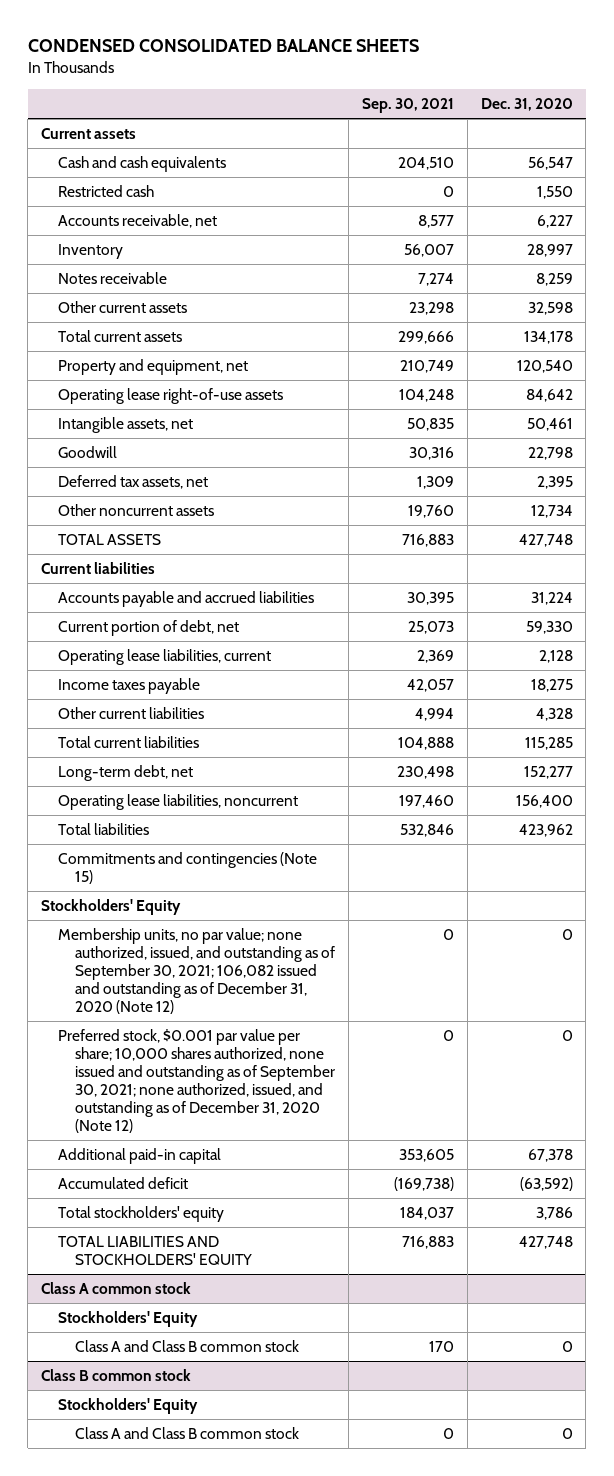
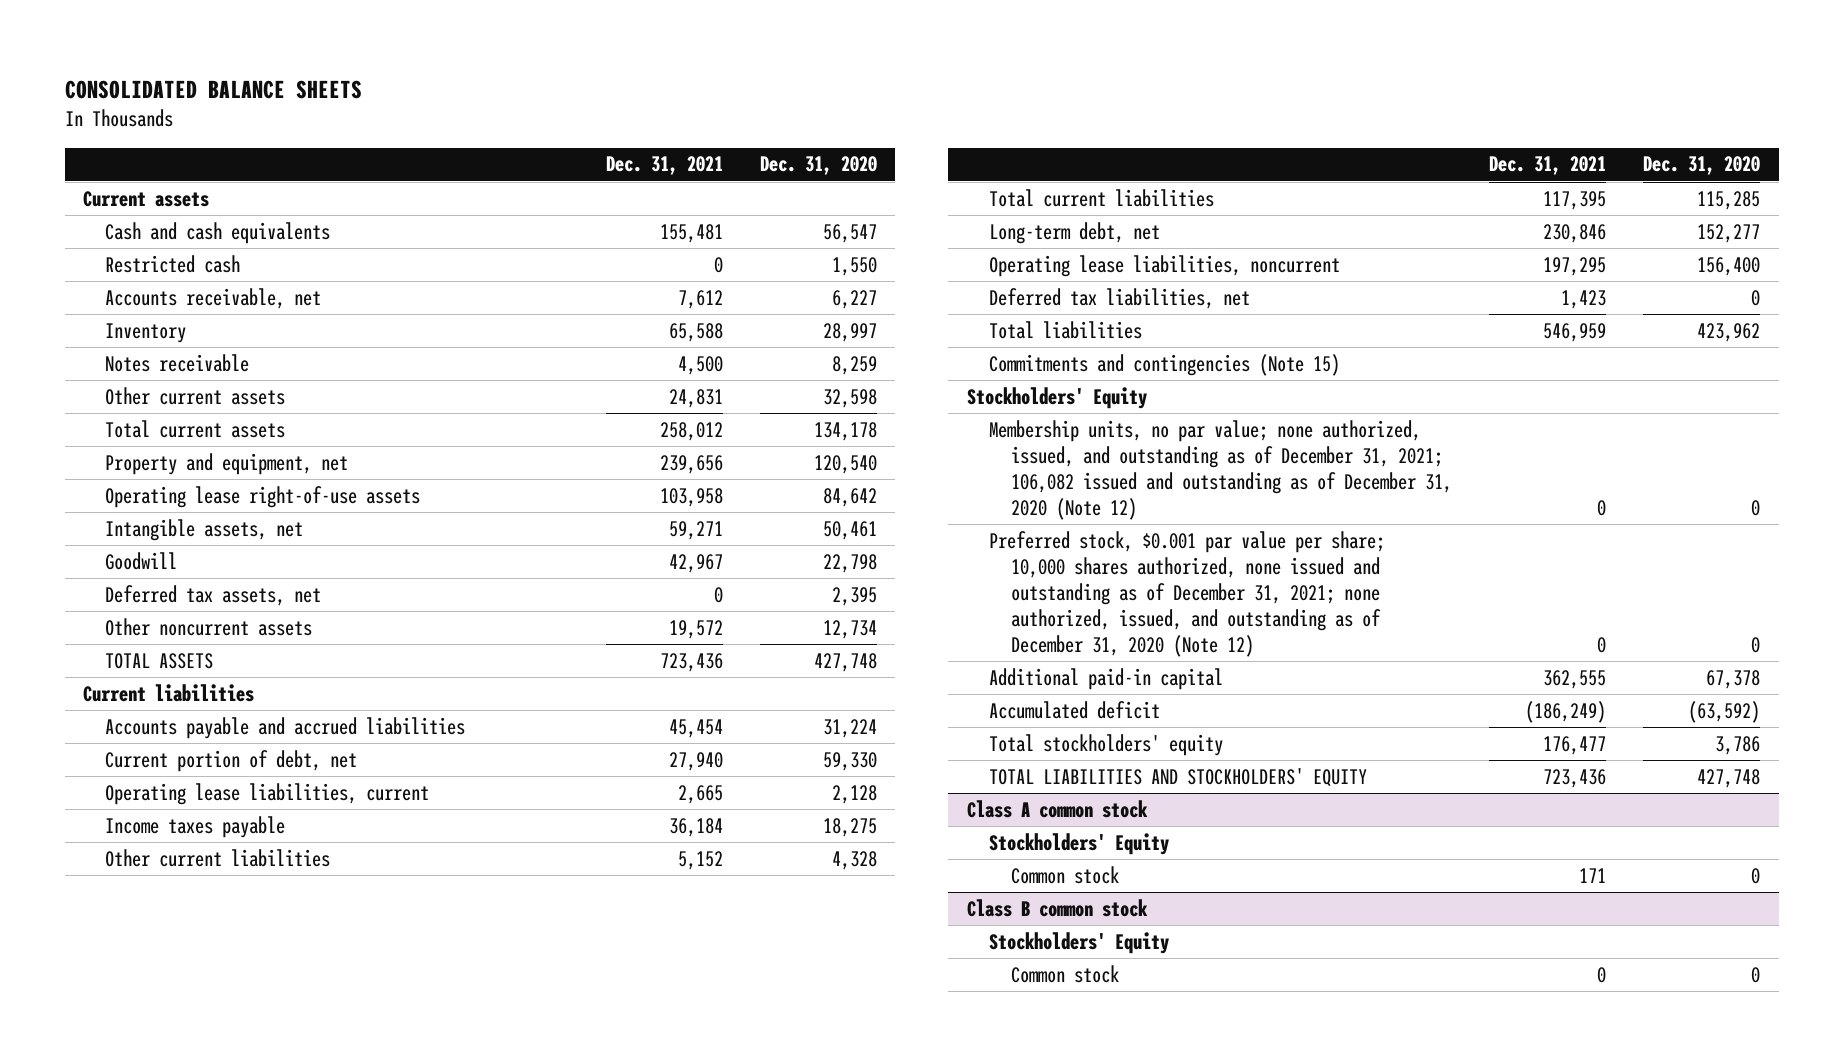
- CONDENSED CONSOLIDATED BALANCE SHEETS
+ CONSOLIDATED BALANCE SHEETS
- | Sep. 30, 2021 | Dec. 31, 2020
+ | Dec. 31, 2021 | Dec. 31, 2020
+ Deferred tax liabilities, net | 1,423 | 0
- Membership units, no par value; none authorized, issued, and outstanding as of September 30, 2021; 106,082 issued and outstanding as of December 31, 2020 (Note 12) | 0 | 0
- Preferred stock, $0.001 par value per share; 10,000 shares authorized, none issued and outstanding as of September 30, 2021; none authorized, issued, and outstanding as of December 31, 2020 (Note 12) | 0 | 0
+ Membership units, no par value; none authorized, issued, and outstanding as of December 31, 2021; 106,082 issued and outstanding as of December 31, 2020 (Note 12) | 0 | 0
+ Preferred stock, $0.001 par value per share; 10,000 shares authorized, none issued and outstanding as of December 31, 2021; none authorized, issued, and outstanding as of December 31, 2020 (Note 12) | 0 | 0
@ Class A common stock
- Class A and Class B common stock | 170 | 0
+ Common stock | 171 | 0
@ Class B common stock
- Class A and Class B common stock | 0 | 0
+ Common stock | 0 | 0

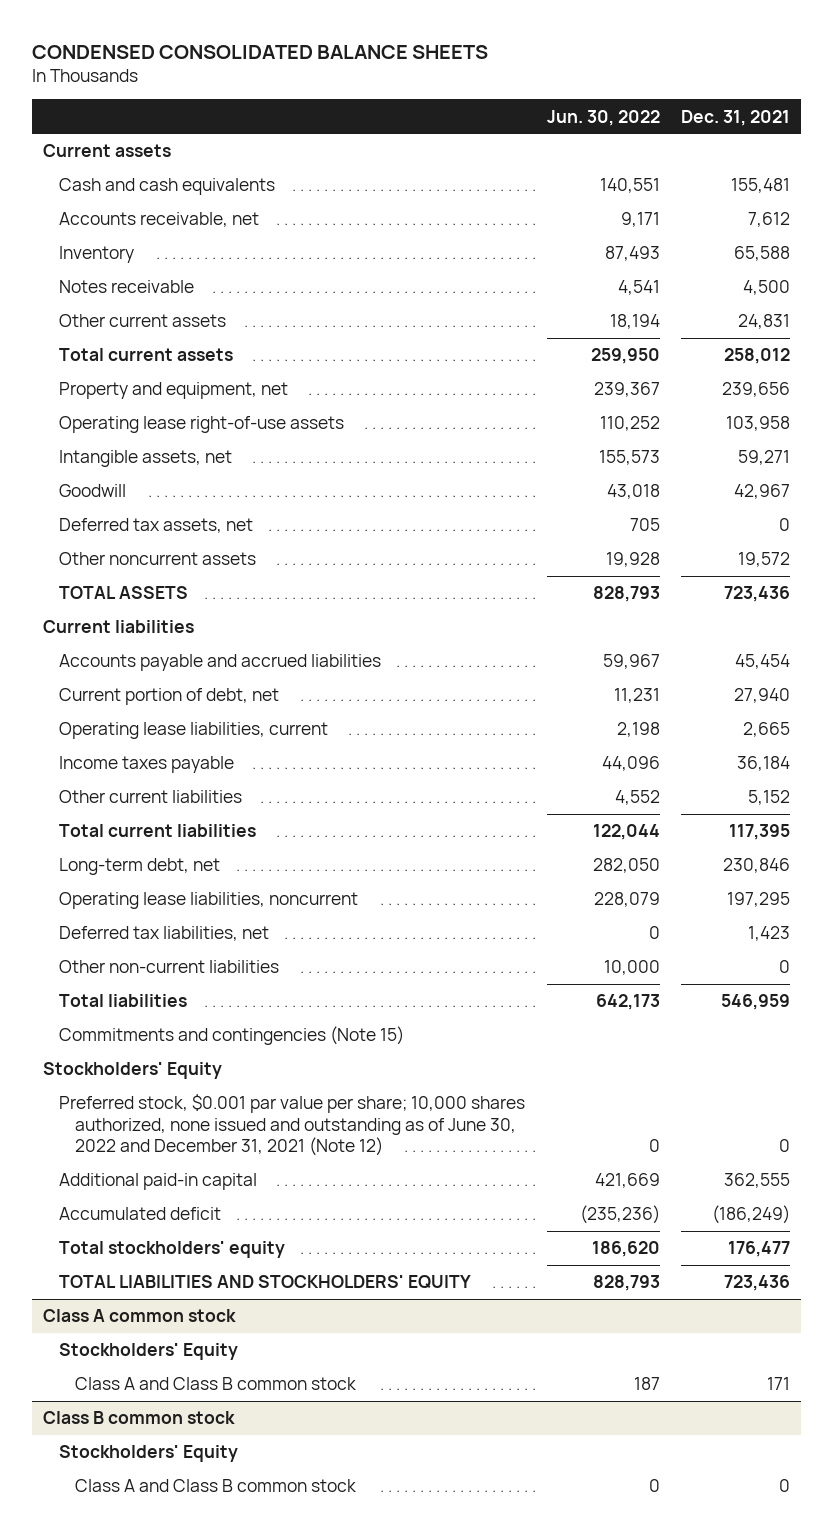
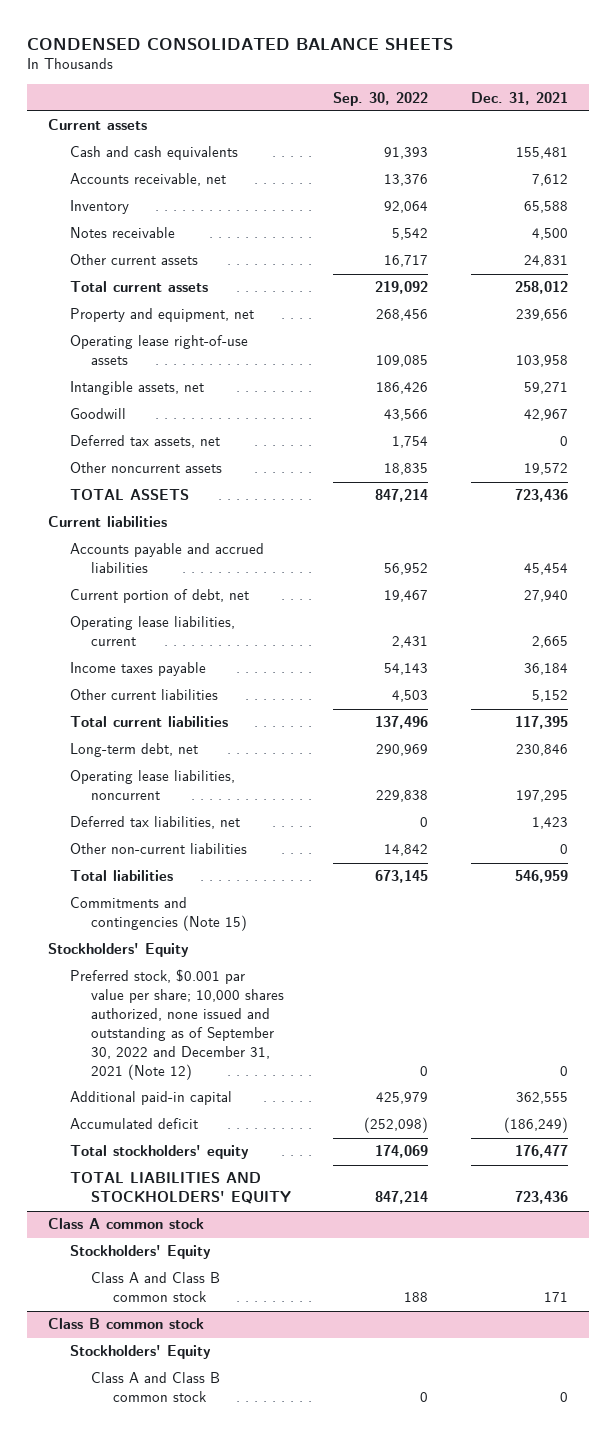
- | Jun. 30, 2022 | Dec. 31, 2021
+ | Sep. 30, 2022 | Dec. 31, 2021
- Preferred stock, $0.001 par value per share; 10,000 shares authorized, none issued and outstanding as of June 30, 2022 and December 31, 2021 (Note 12) | 0 | 0
+ Preferred stock, $0.001 par value per share; 10,000 shares authorized, none issued and outstanding as of September 30, 2022 and December 31, 2021 (Note 12) | 0 | 0

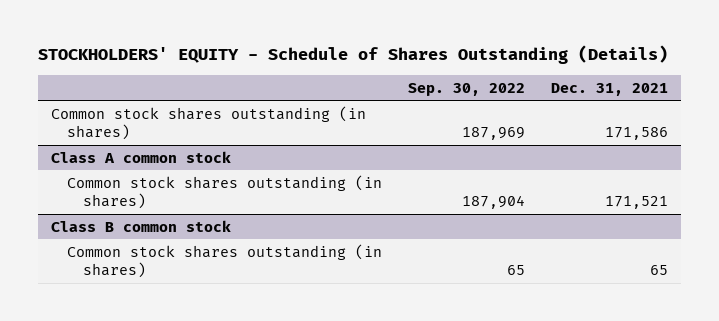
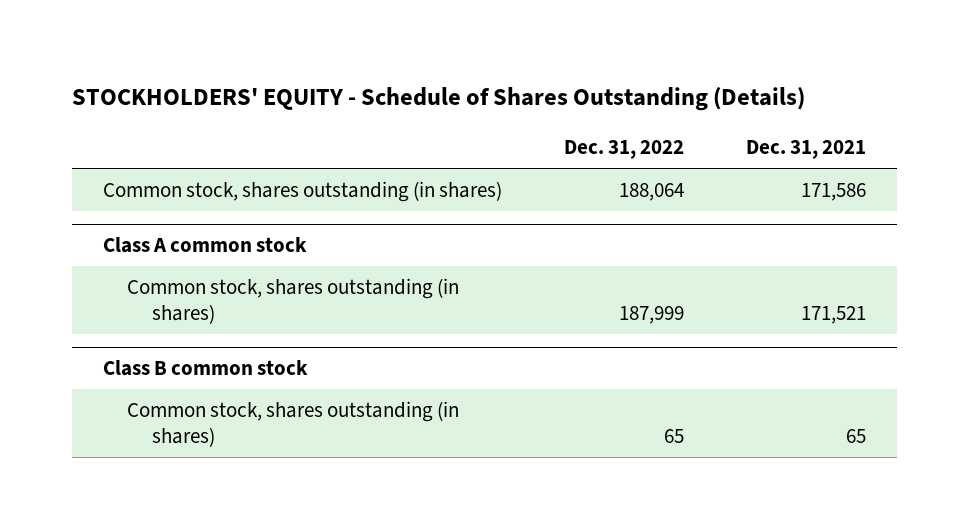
- | Sep. 30, 2022 | Dec. 31, 2021
+ | Dec. 31, 2022 | Dec. 31, 2021
- Common stock shares outstanding (in shares) | 187,969 | 171,586
+ Common stock, shares outstanding (in shares) | 188,064 | 171,586
@ Class A common stock
- Common stock shares outstanding (in shares) | 187,904 | 171,521
+ Common stock, shares outstanding (in shares) | 187,999 | 171,521
@ Class B common stock
- Common stock shares outstanding (in shares) | 65 | 65
+ Common stock, shares outstanding (in shares) | 65 | 65

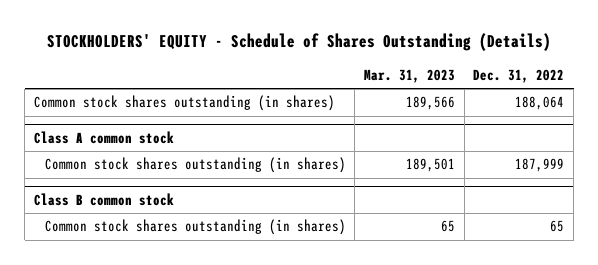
- | Dec. 31, 2022 | Dec. 31, 2021
+ | Mar. 31, 2023 | Dec. 31, 2022
- Common stock, shares outstanding (in shares) | 188,064 | 171,586
+ Common stock shares outstanding (in shares) | 189,566 | 188,064
@ Class A common stock
- Common stock, shares outstanding (in shares) | 187,999 | 171,521
+ Common stock shares outstanding (in shares) | 189,501 | 187,999
@ Class B common stock
- Common stock, shares outstanding (in shares) | 65 | 65
+ Common stock shares outstanding (in shares) | 65 | 65

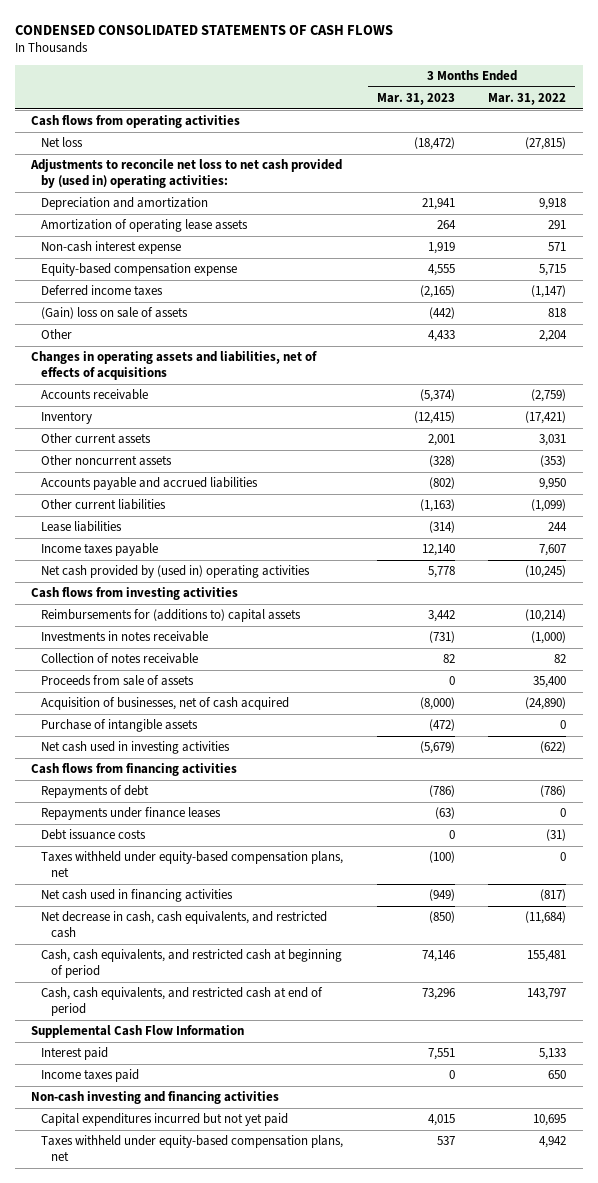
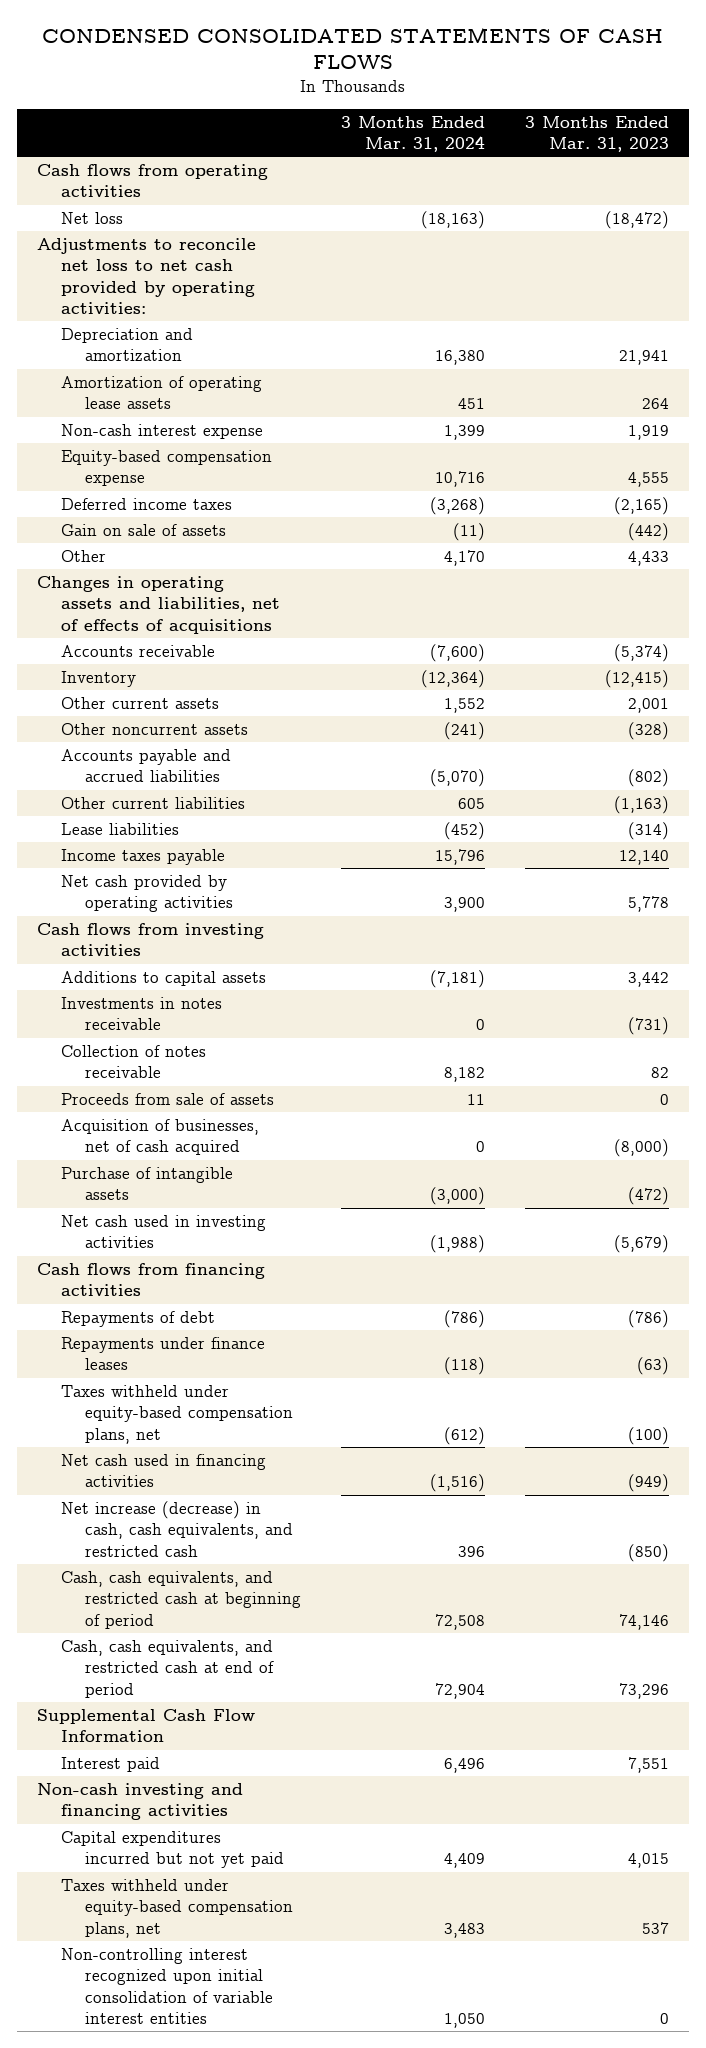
- | 3 Months Ended Mar. 31, 2023 | 3 Months Ended Mar. 31, 2022
+ | 3 Months Ended Mar. 31, 2024 | 3 Months Ended Mar. 31, 2023
- Adjustments to reconcile net loss to net cash provided by (used in) operating activities:
+ Adjustments to reconcile net loss to net cash provided by operating activities:
- (Gain) loss on sale of assets | (442) | 818
+ Gain on sale of assets | (11) | (442)
- Net cash provided by (used in) operating activities | 5,778 | (10,245)
+ Net cash provided by operating activities | 3,900 | 5,778
- Reimbursements for (additions to) capital assets | 3,442 | (10,214)
+ Additions to capital assets | (7,181) | 3,442
- Debt issuance costs | 0 | (31)
- Net decrease in cash, cash equivalents, and restricted cash | (850) | (11,684)
+ Net increase (decrease) in cash, cash equivalents, and restricted cash | 396 | (850)
- Income taxes paid | 0 | 650
+ Non-controlling interest recognized upon initial consolidation of variable interest entities | 1,050 | 0

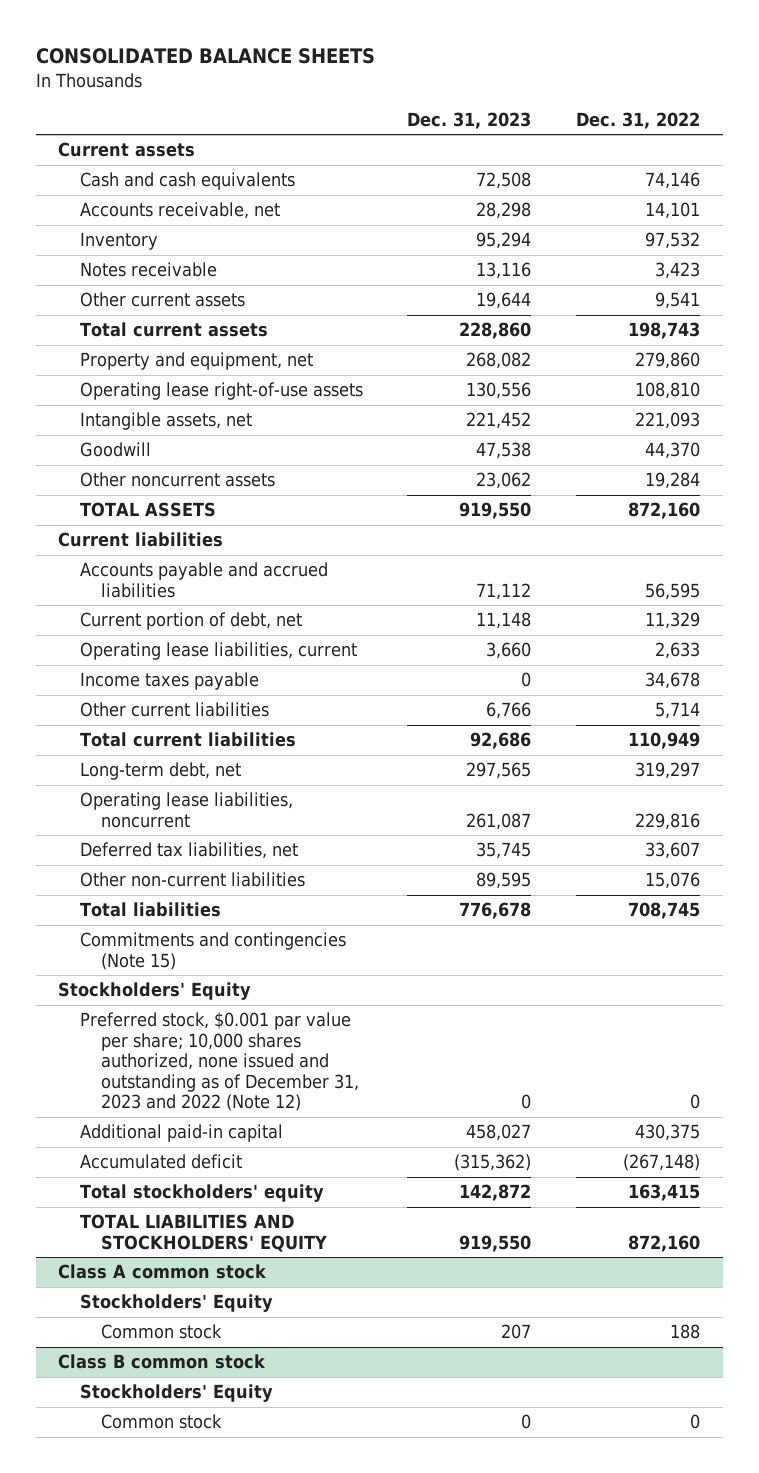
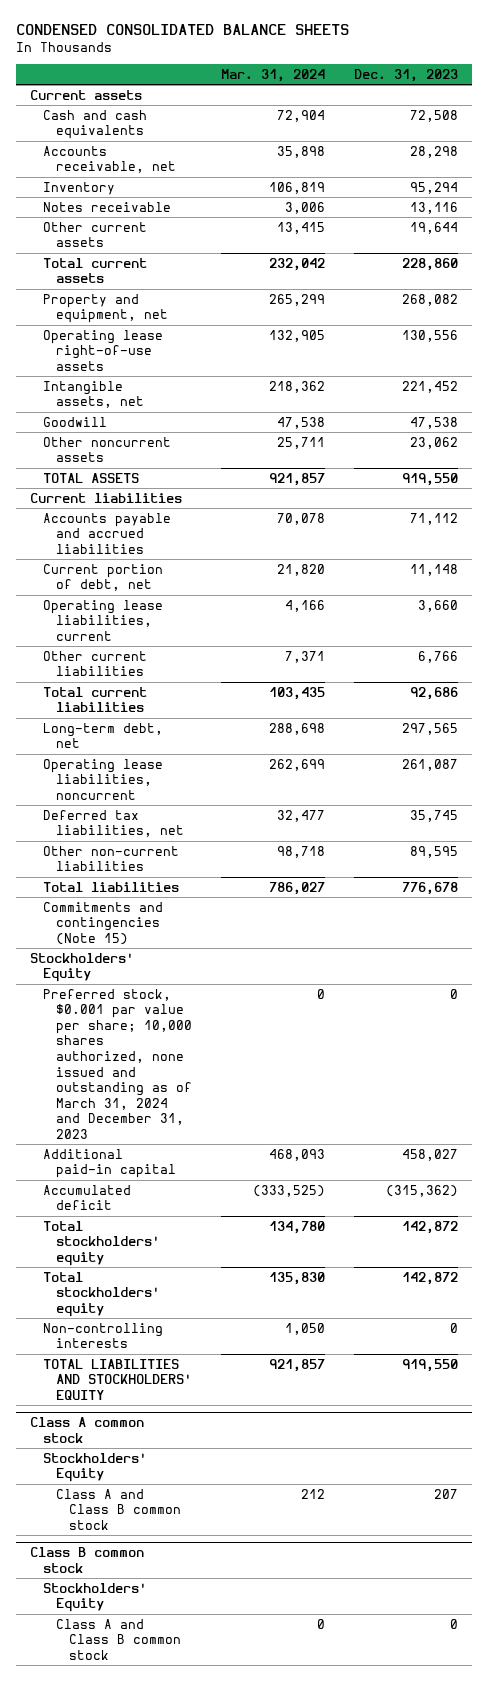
- CONSOLIDATED BALANCE SHEETS
+ CONDENSED CONSOLIDATED BALANCE SHEETS
- | Dec. 31, 2023 | Dec. 31, 2022
+ | Mar. 31, 2024 | Dec. 31, 2023
- Income taxes payable | 0 | 34,678
- Preferred stock, $0.001 par value per share; 10,000 shares authorized, none issued and outstanding as of December 31, 2023 and 2022 (Note 12) | 0 | 0
+ Preferred stock, $0.001 par value per share; 10,000 shares authorized, none issued and outstanding as of March 31, 2024 and December 31, 2023 | 0 | 0
+ Total stockholders' equity | 135,830 | 142,872
+ Non-controlling interests | 1,050 | 0
@ Class A common stock
- Common stock | 207 | 188
+ Class A and Class B common stock | 212 | 207
@ Class B common stock
- Common stock | 0 | 0
+ Class A and Class B common stock | 0 | 0

